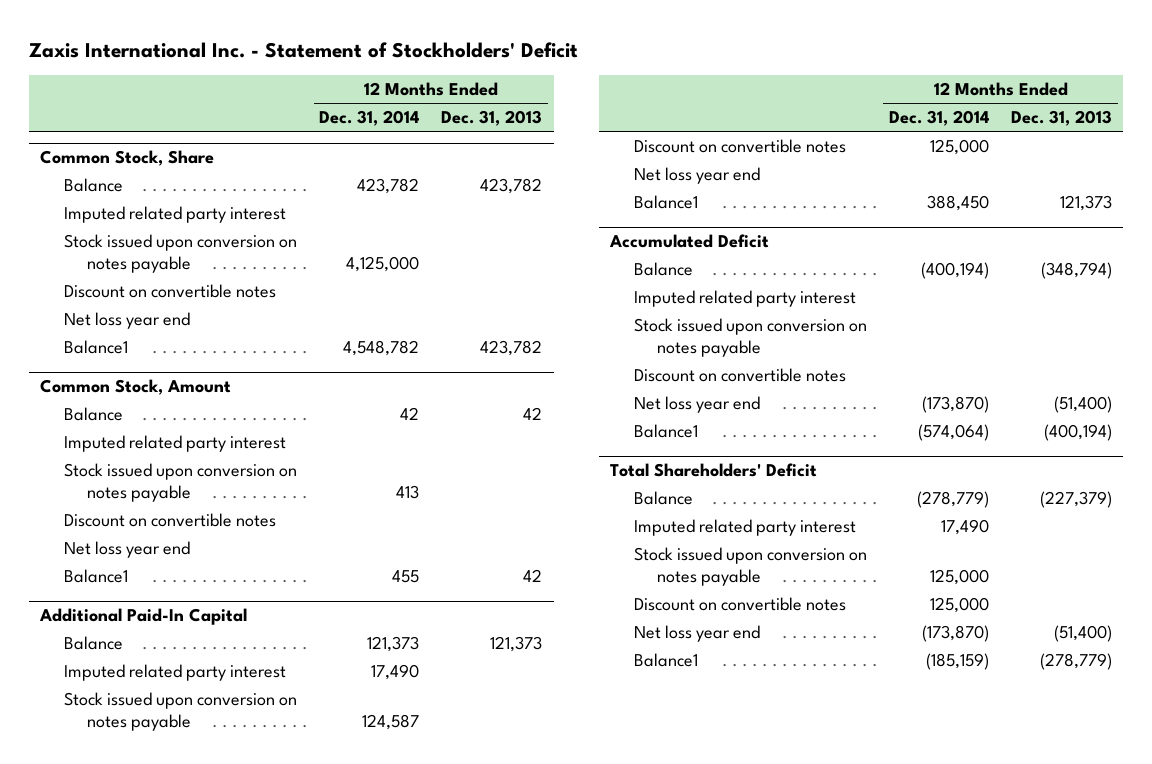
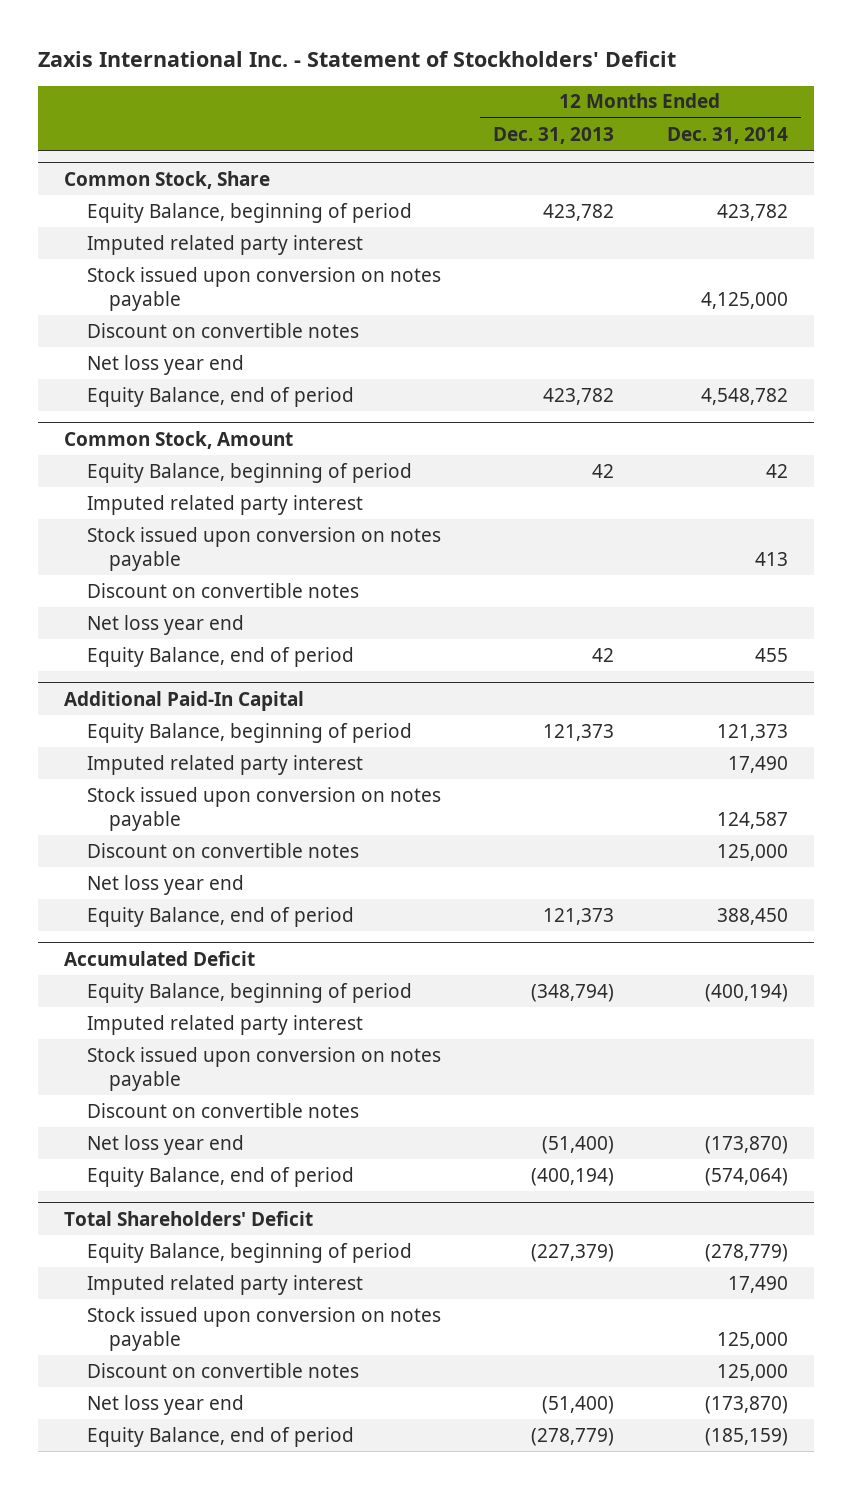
- | 12 Months Ended Dec. 31, 2014 | 12 Months Ended Dec. 31, 2013
+ | 12 Months Ended Dec. 31, 2013 | 12 Months Ended Dec. 31, 2014
@ Common Stock, Share
- Balance | 423,782 | 423,782
+ Equity Balance, beginning of period | 423,782 | 423,782
- Balance1 | 4,548,782 | 423,782
+ Equity Balance, end of period | 423,782 | 4,548,782
@ Common Stock, Amount
- Balance | 42 | 42
+ Equity Balance, beginning of period | 42 | 42
- Balance1 | 455 | 42
+ Equity Balance, end of period | 42 | 455
@ Additional Paid-In Capital
- Balance | 121,373 | 121,373
+ Equity Balance, beginning of period | 121,373 | 121,373
- Balance1 | 388,450 | 121,373
+ Equity Balance, end of period | 121,373 | 388,450
@ Accumulated Deficit
- Balance | (400,194) | (348,794)
+ Equity Balance, beginning of period | (348,794) | (400,194)
- Balance1 | (574,064) | (400,194)
+ Equity Balance, end of period | (400,194) | (574,064)
@ Total Shareholders' Deficit
- Balance | (278,779) | (227,379)
+ Equity Balance, beginning of period | (227,379) | (278,779)
- Balance1 | (185,159) | (278,779)
+ Equity Balance, end of period | (278,779) | (185,159)

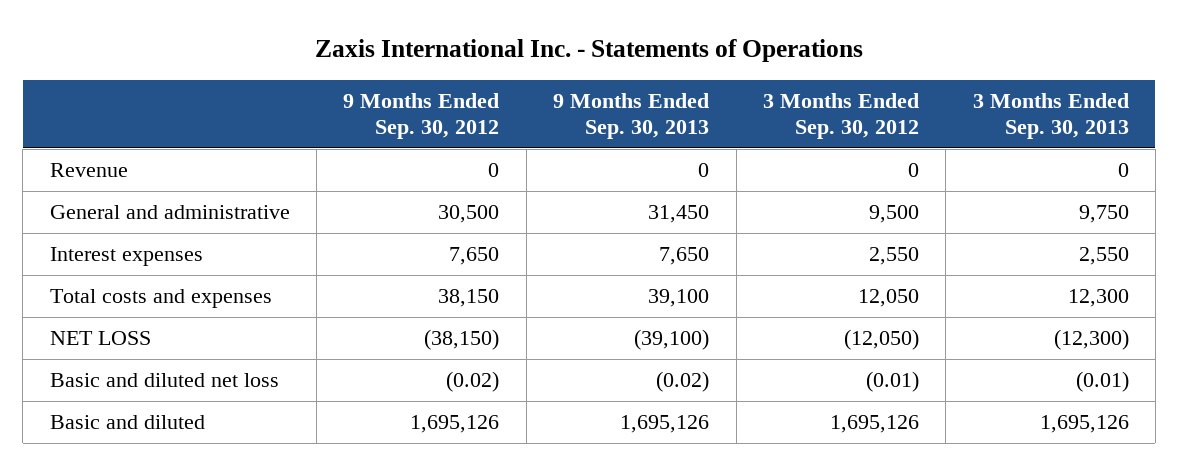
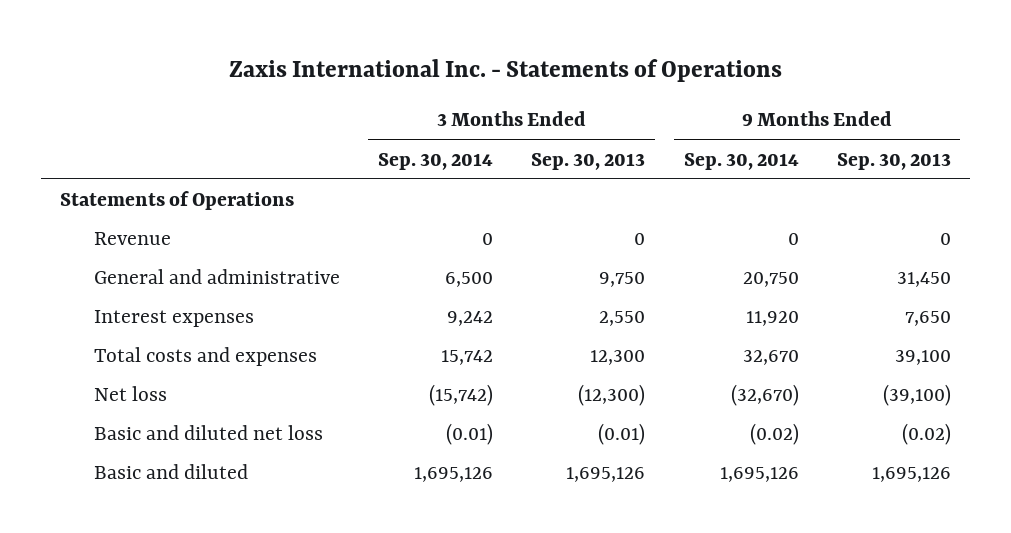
- | 9 Months Ended Sep. 30, 2012 | 9 Months Ended Sep. 30, 2013 | 3 Months Ended Sep. 30, 2012 | 3 Months Ended Sep. 30, 2013
+ | 3 Months Ended Sep. 30, 2014 | 3 Months Ended Sep. 30, 2013 | 9 Months Ended Sep. 30, 2014 | 9 Months Ended Sep. 30, 2013
+ Statements of Operations
- NET LOSS | (38,150) | (39,100) | (12,050) | (12,300)
+ Net loss | (15,742) | (12,300) | (32,670) | (39,100)

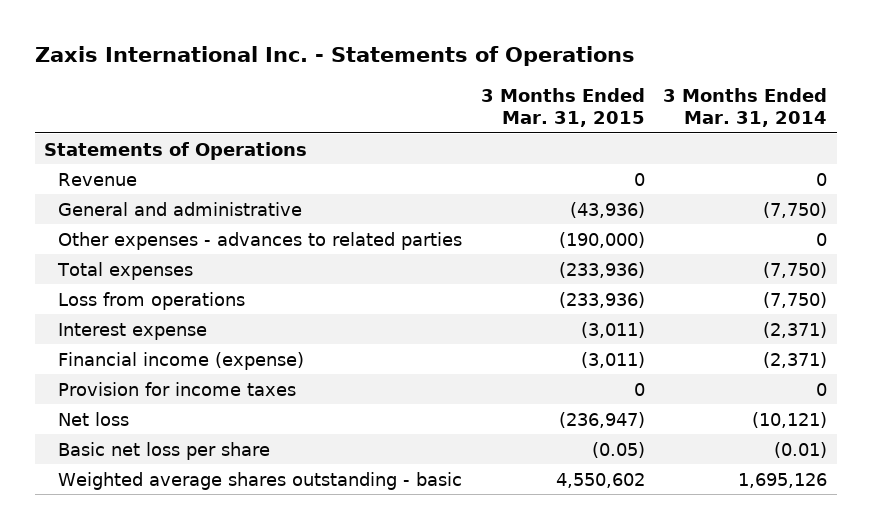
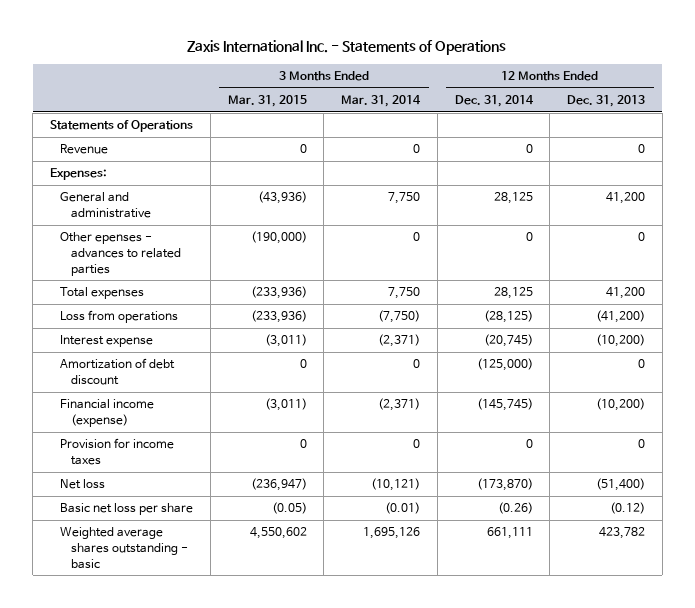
- | 3 Months Ended Mar. 31, 2015 | 3 Months Ended Mar. 31, 2014
+ | 3 Months Ended Mar. 31, 2015 | 3 Months Ended Mar. 31, 2014 | 12 Months Ended Dec. 31, 2014 | 12 Months Ended Dec. 31, 2013
- General and administrative | (43,936) | (7,750)
- Other expenses - advances to related parties | (190,000) | 0
- Total expenses | (233,936) | (7,750)
+ Expenses:
+ General and administrative | (43,936) | 7,750 | 28,125 | 41,200
+ Other epenses - advances to related parties | (190,000) | 0 | 0 | 0
+ Total expenses | (233,936) | 7,750 | 28,125 | 41,200
+ Amortization of debt discount | 0 | 0 | (125,000) | 0

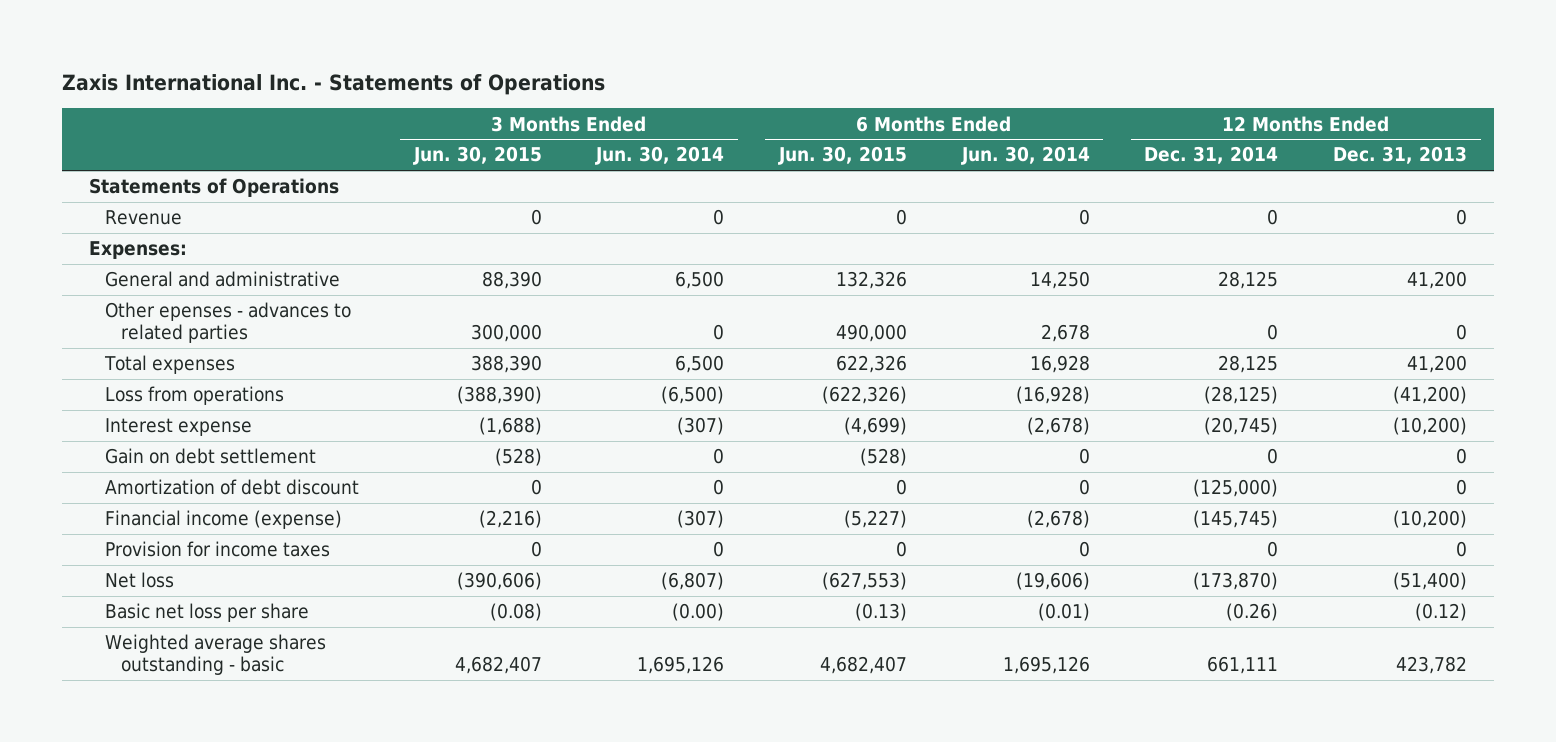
- | 3 Months Ended Mar. 31, 2015 | 3 Months Ended Mar. 31, 2014 | 12 Months Ended Dec. 31, 2014 | 12 Months Ended Dec. 31, 2013
+ | 3 Months Ended Jun. 30, 2015 | 3 Months Ended Jun. 30, 2014 | 6 Months Ended Jun. 30, 2015 | 6 Months Ended Jun. 30, 2014 | 12 Months Ended Dec. 31, 2014 | 12 Months Ended Dec. 31, 2013
+ Gain on debt settlement | (528) | 0 | (528) | 0 | 0 | 0

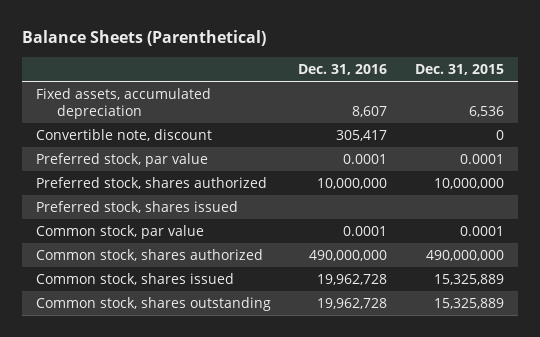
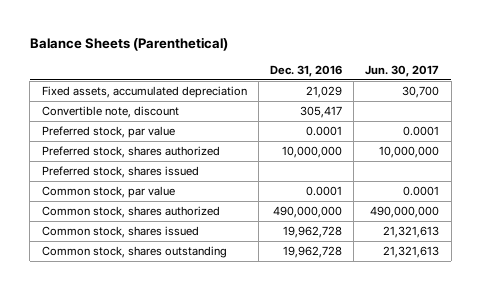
- | Dec. 31, 2016 | Dec. 31, 2015
+ | Dec. 31, 2016 | Jun. 30, 2017
- Fixed assets, accumulated depreciation | 8,607 | 6,536
+ Fixed assets, accumulated depreciation | 21,029 | 30,700

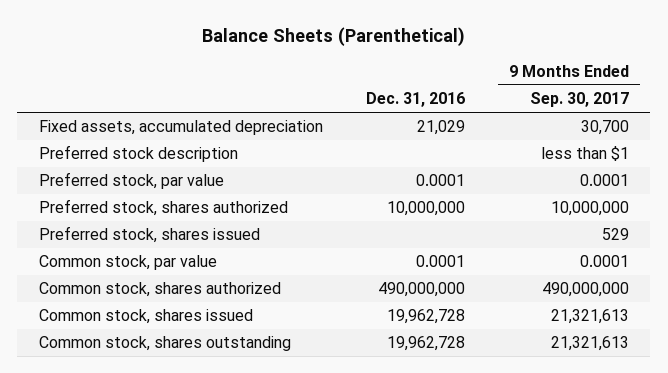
- | Dec. 31, 2016 | Jun. 30, 2017
+ | Dec. 31, 2016 | 9 Months Ended Sep. 30, 2017
- Convertible note, discount | 305,417 |
+ Preferred stock description | | less than $1

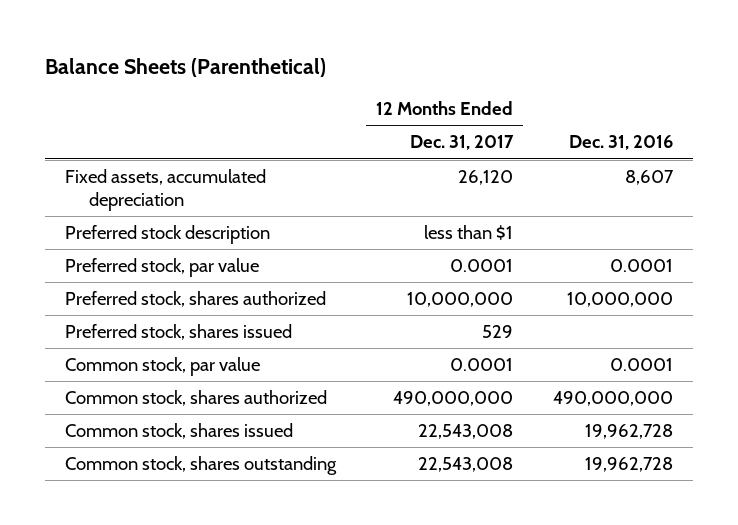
- | Dec. 31, 2016 | 9 Months Ended Sep. 30, 2017
+ | 12 Months Ended Dec. 31, 2017 | Dec. 31, 2016
- Fixed assets, accumulated depreciation | 21,029 | 30,700
+ Fixed assets, accumulated depreciation | 26,120 | 8,607

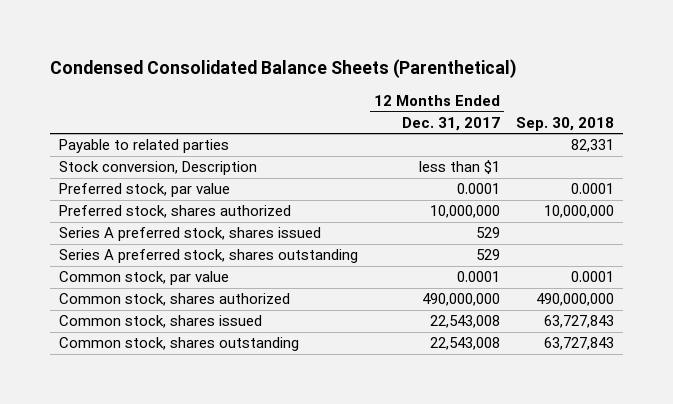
- Balance Sheets (Parenthetical)
+ Condensed Consolidated Balance Sheets (Parenthetical)
- | 12 Months Ended Dec. 31, 2017 | Dec. 31, 2016
+ | 12 Months Ended Dec. 31, 2017 | Sep. 30, 2018
- Fixed assets, accumulated depreciation | 26,120 | 8,607
- Preferred stock description | less than $1 |
+ Payable to related parties | | 82,331
+ Stock conversion, Description | less than $1 |
- Preferred stock, shares issued | 529 |
+ Series A preferred stock, shares issued | 529 |
+ Series A preferred stock, shares outstanding | 529 |

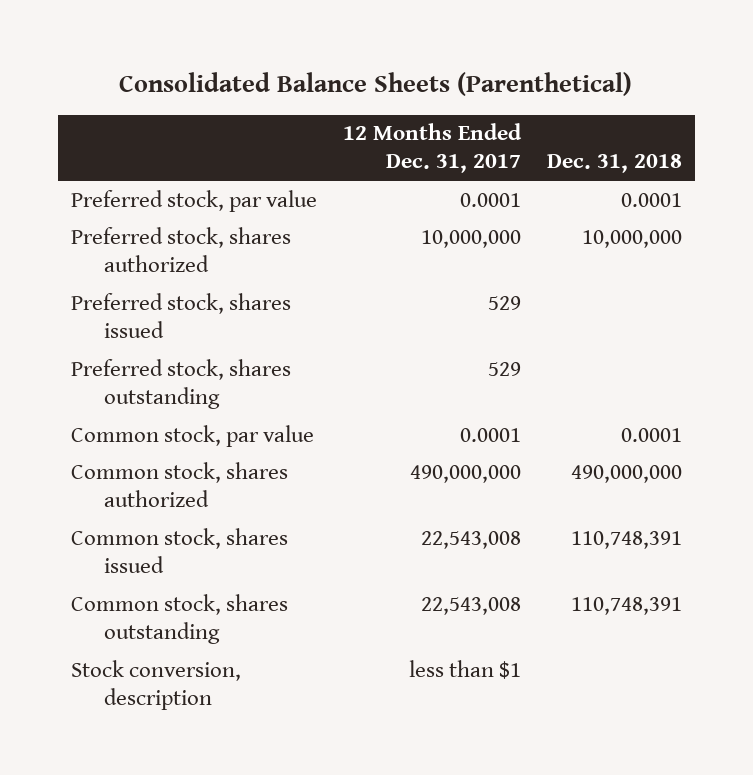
- Condensed Consolidated Balance Sheets (Parenthetical)
+ Consolidated Balance Sheets (Parenthetical)
- | 12 Months Ended Dec. 31, 2017 | Sep. 30, 2018
+ | 12 Months Ended Dec. 31, 2017 | Dec. 31, 2018
- Payable to related parties | | 82,331
- Stock conversion, Description | less than $1 |
- Series A preferred stock, shares issued | 529 |
- Series A preferred stock, shares outstanding | 529 |
+ Preferred stock, shares issued | 529 |
+ Preferred stock, shares outstanding | 529 |
+ Stock conversion, description | less than $1 |

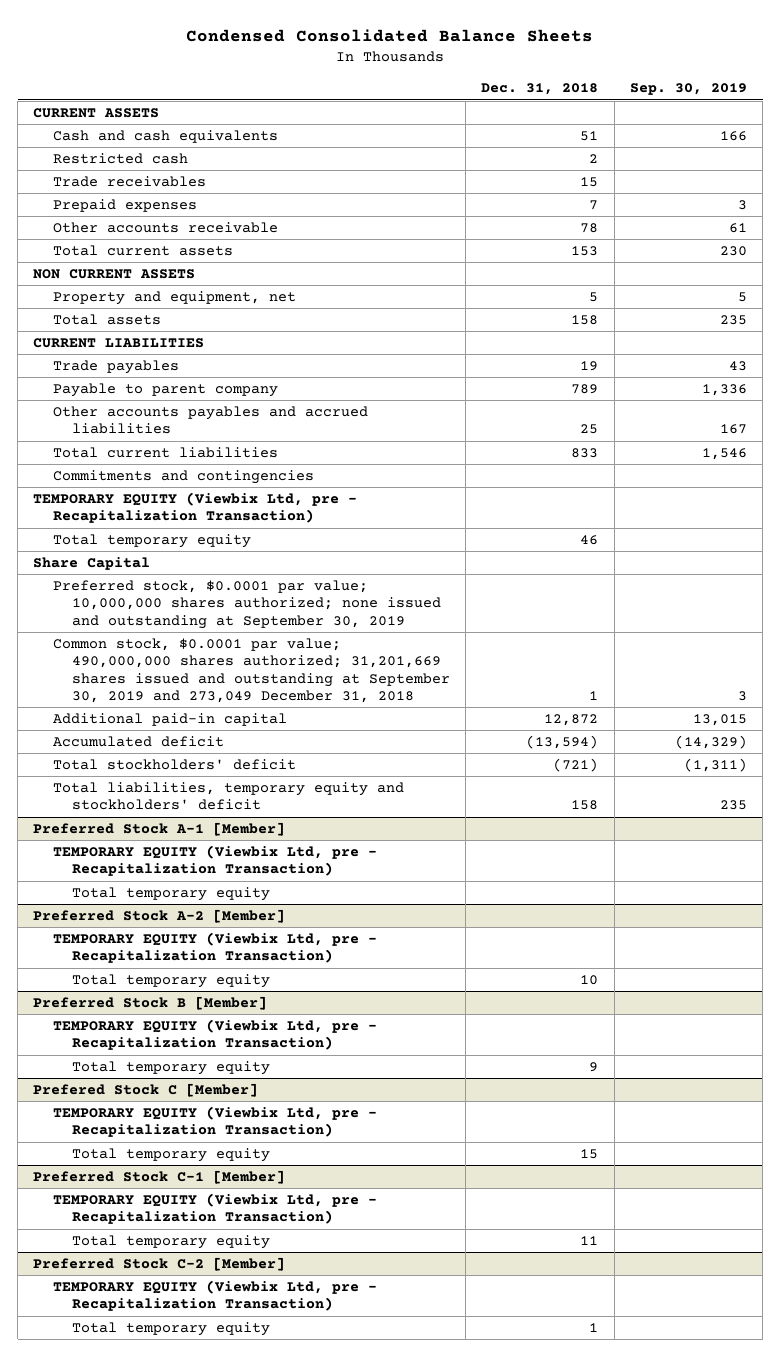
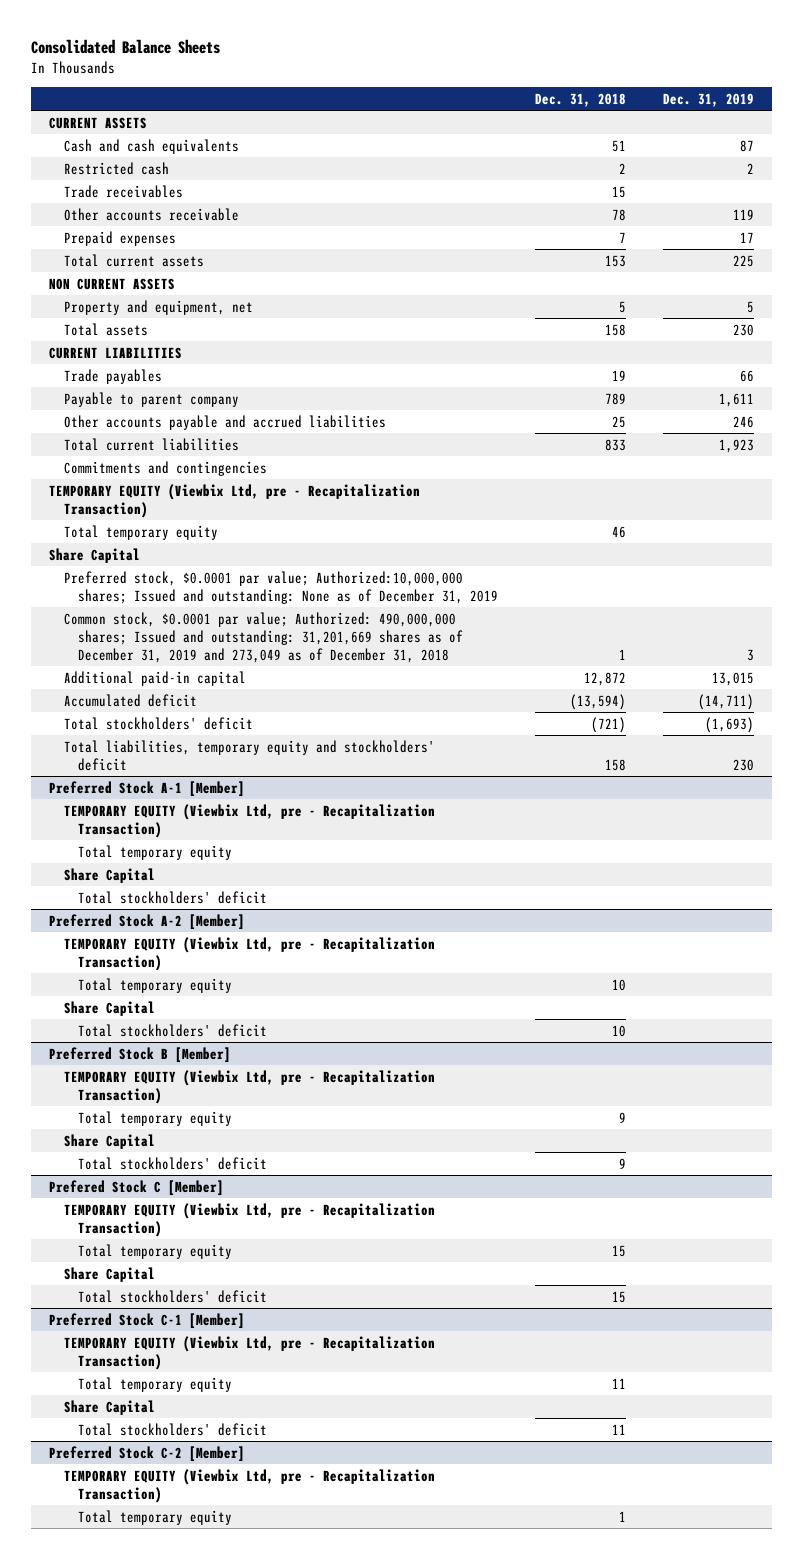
- Condensed Consolidated Balance Sheets
+ Consolidated Balance Sheets
- | Dec. 31, 2018 | Sep. 30, 2019
+ | Dec. 31, 2018 | Dec. 31, 2019
moved down: Prepaid expenses | 7 | 17
- Other accounts payables and accrued liabilities | 25 | 167
+ Other accounts payable and accrued liabilities | 25 | 246
- Preferred stock, $0.0001 par value; 10,000,000 shares authorized; none issued and outstanding at September 30, 2019
- Common stock, $0.0001 par value; 490,000,000 shares authorized; 31,201,669 shares issued and outstanding at September 30, 2019 and 273,049 December 31, 2018 | 1 | 3
+ Preferred stock, $0.0001 par value; Authorized:10,000,000 shares; Issued and outstanding: None as of December 31, 2019
+ Common stock, $0.0001 par value; Authorized: 490,000,000 shares; Issued and outstanding: 31,201,669 shares as of December 31, 2019 and 273,049 as of December 31, 2018 | 1 | 3
@ Preferred Stock A-1 [Member]
+ Share Capital
+ Total stockholders' deficit
@ Preferred Stock A-2 [Member]
+ Share Capital
+ Total stockholders' deficit | 10 |
@ Preferred Stock B [Member]
+ Share Capital
+ Total stockholders' deficit | 9 |
@ Prefered Stock C [Member]
+ Share Capital
+ Total stockholders' deficit | 15 |
@ Preferred Stock C-1 [Member]
+ Share Capital
+ Total stockholders' deficit | 11 |

